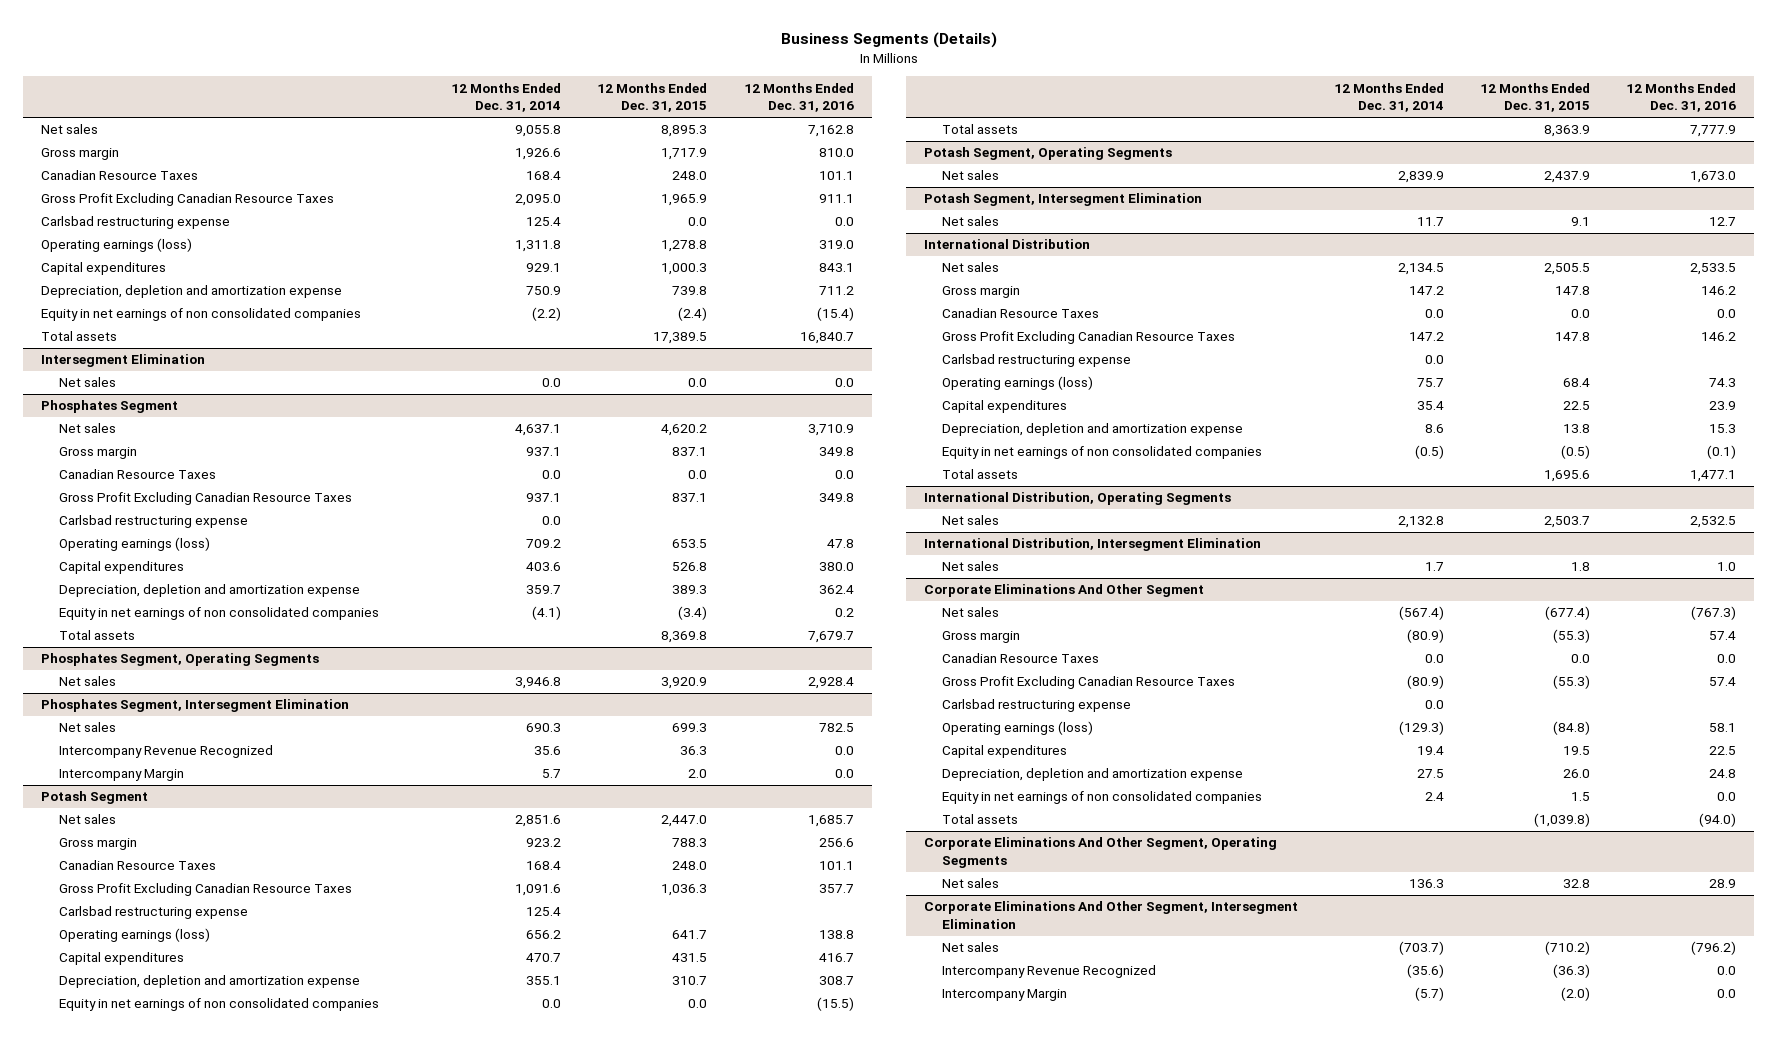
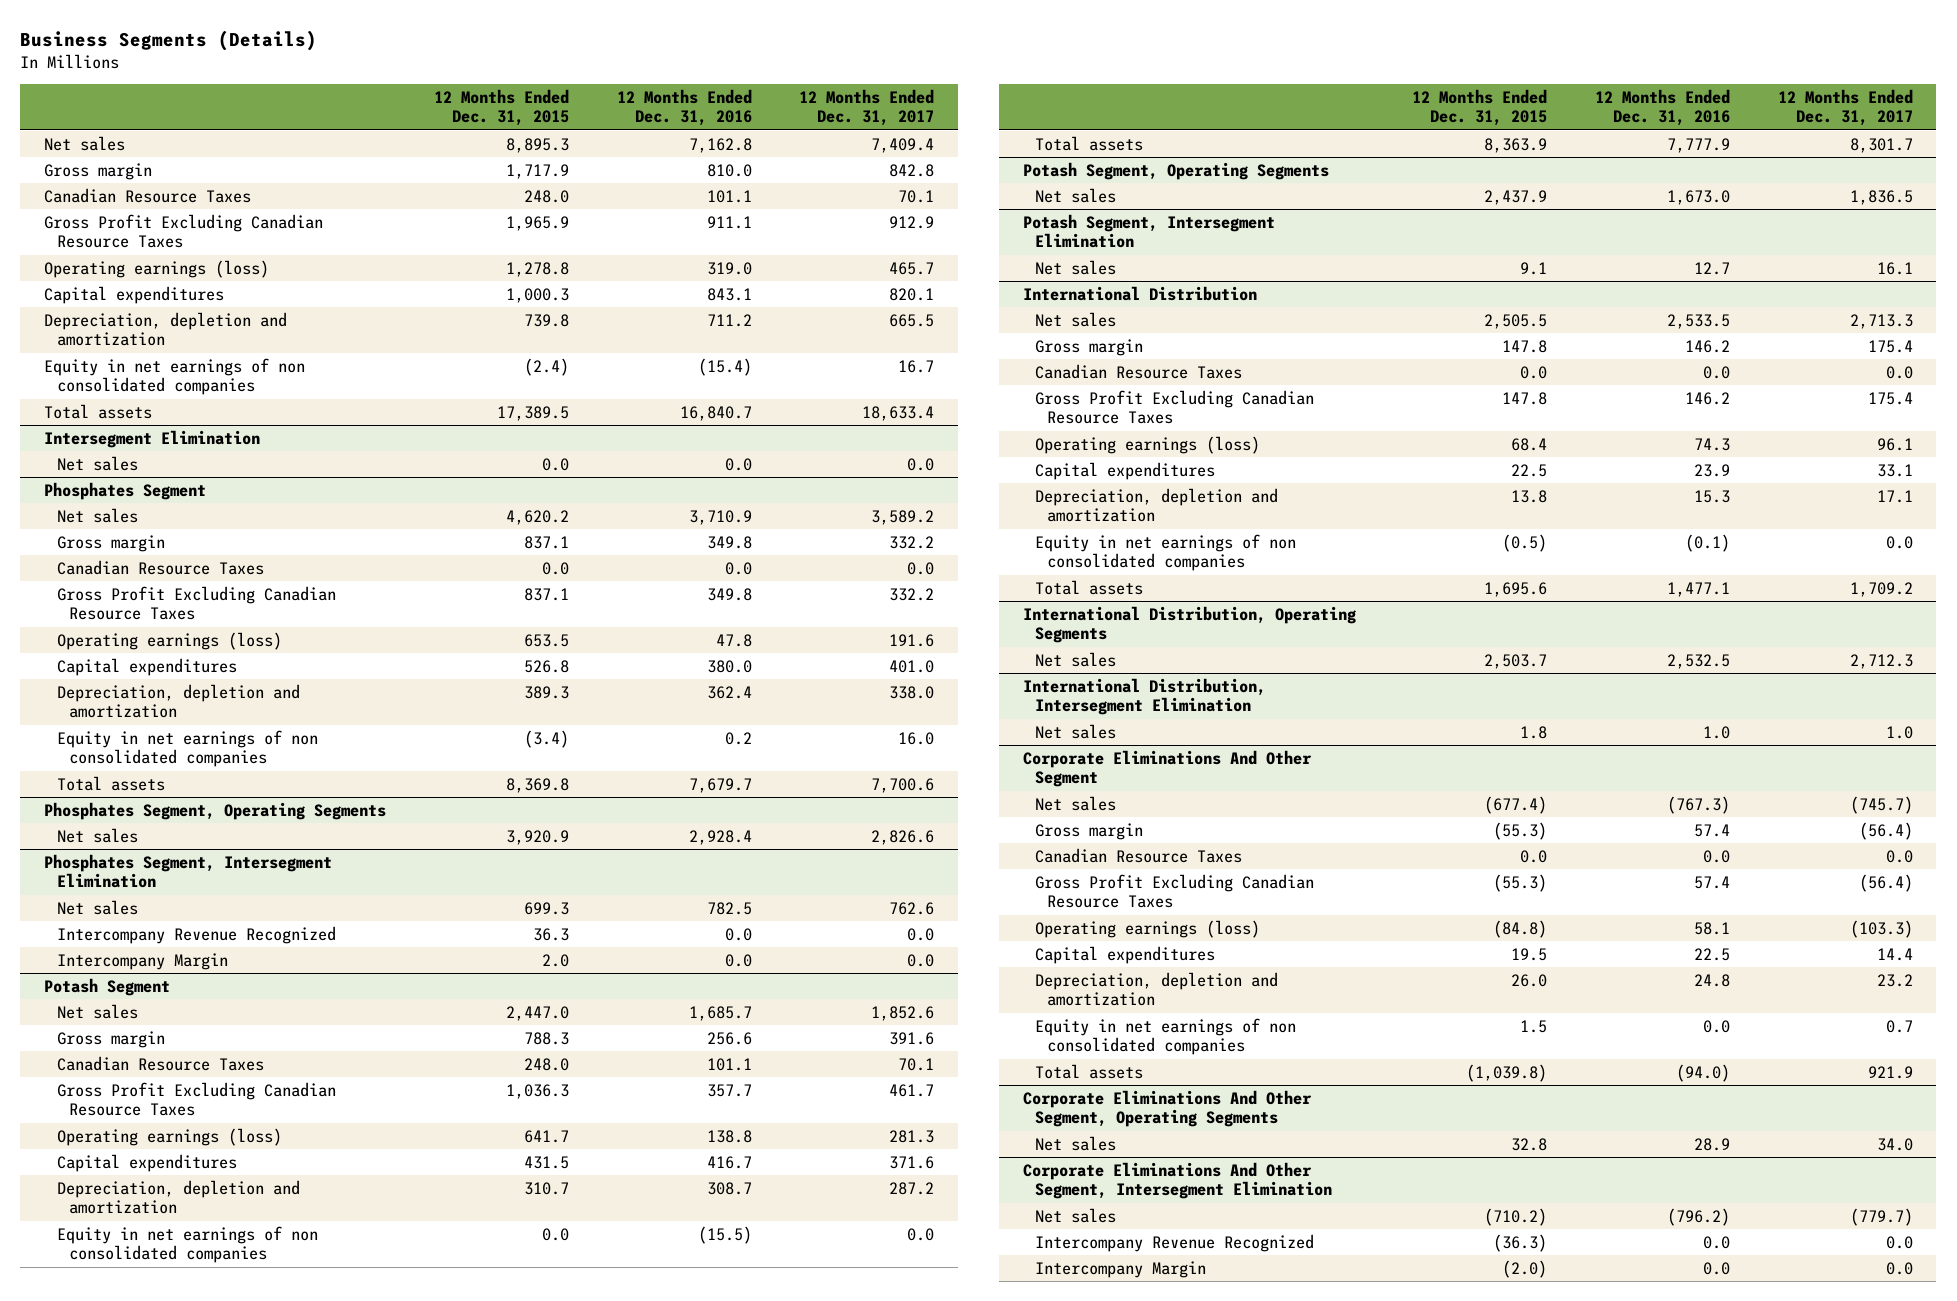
- | 12 Months Ended Dec. 31, 2014 | 12 Months Ended Dec. 31, 2015 | 12 Months Ended Dec. 31, 2016
+ | 12 Months Ended Dec. 31, 2015 | 12 Months Ended Dec. 31, 2016 | 12 Months Ended Dec. 31, 2017
- Carlsbad restructuring expense | 125.4 | 0.0 | 0.0
- Depreciation, depletion and amortization expense | 750.9 | 739.8 | 711.2
+ Depreciation, depletion and amortization | 739.8 | 711.2 | 665.5
@ Phosphates Segment
- Carlsbad restructuring expense | 0.0 | |
- Depreciation, depletion and amortization expense | 359.7 | 389.3 | 362.4
+ Depreciation, depletion and amortization | 389.3 | 362.4 | 338.0
@ Potash Segment
- Carlsbad restructuring expense | 125.4 | |
- Depreciation, depletion and amortization expense | 355.1 | 310.7 | 308.7
+ Depreciation, depletion and amortization | 310.7 | 308.7 | 287.2
@ International Distribution
- Carlsbad restructuring expense | 0.0 | |
- Depreciation, depletion and amortization expense | 8.6 | 13.8 | 15.3
+ Depreciation, depletion and amortization | 13.8 | 15.3 | 17.1
@ Corporate Eliminations And Other Segment
- Carlsbad restructuring expense | 0.0 | |
- Depreciation, depletion and amortization expense | 27.5 | 26.0 | 24.8
+ Depreciation, depletion and amortization | 26.0 | 24.8 | 23.2

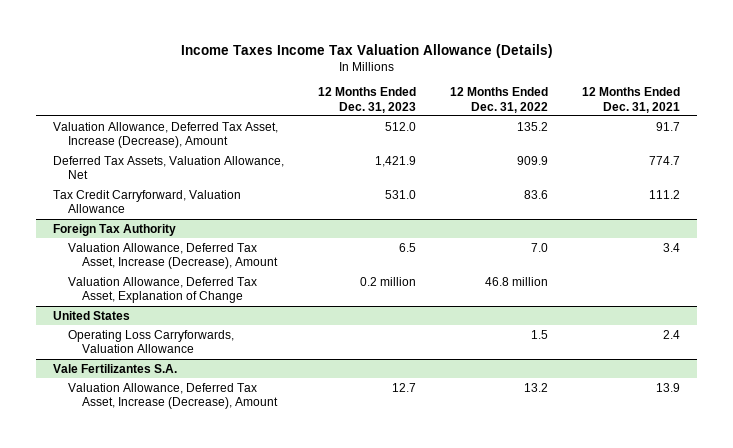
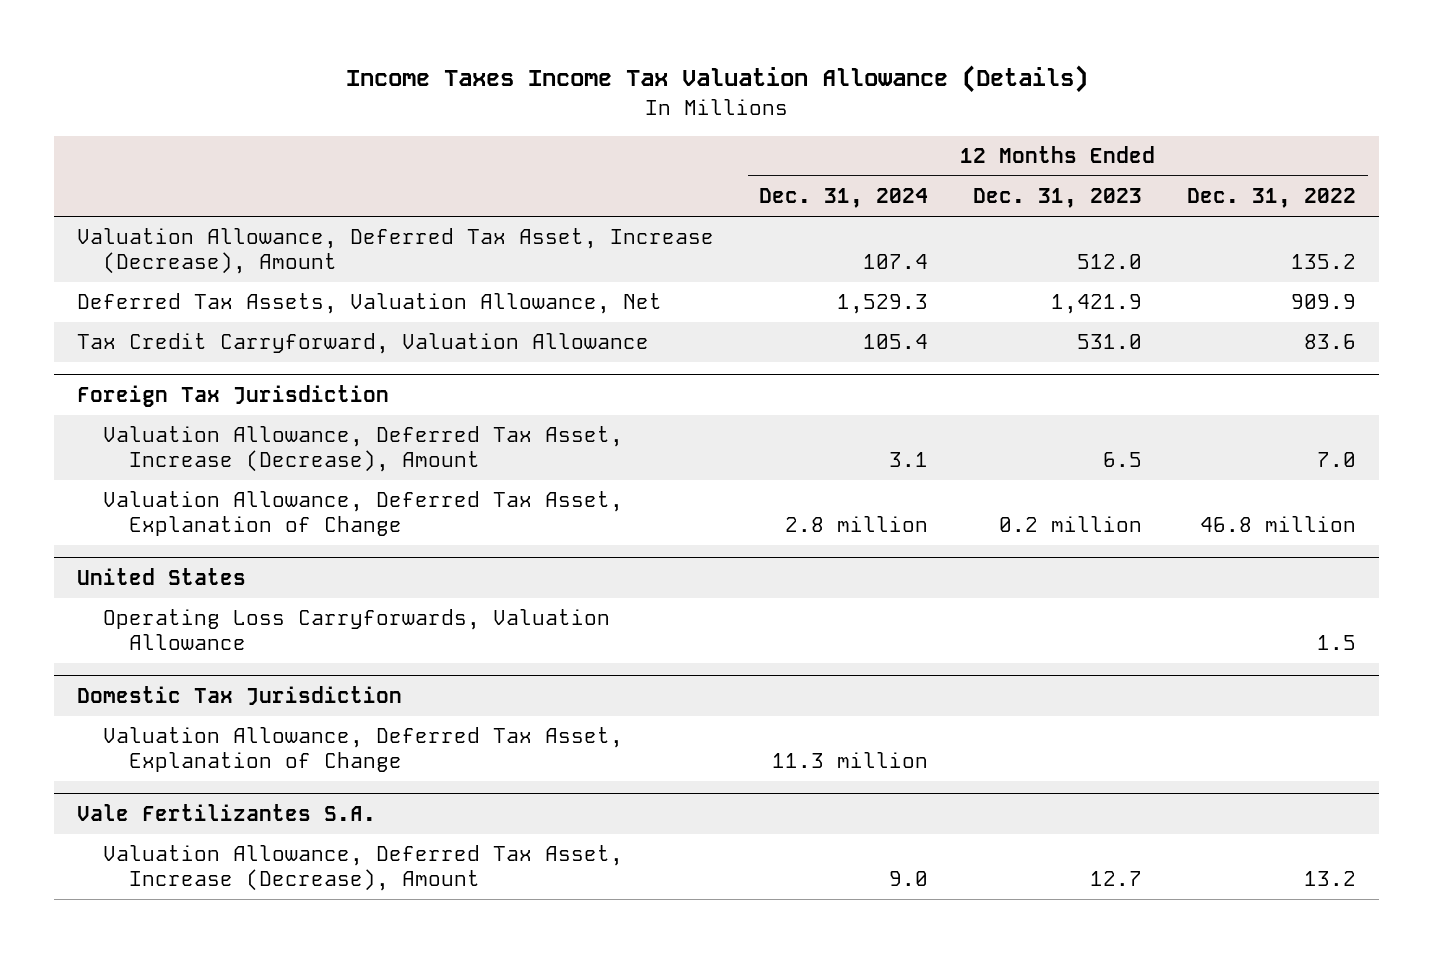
- | 12 Months Ended Dec. 31, 2023 | 12 Months Ended Dec. 31, 2022 | 12 Months Ended Dec. 31, 2021
+ | 12 Months Ended Dec. 31, 2024 | 12 Months Ended Dec. 31, 2023 | 12 Months Ended Dec. 31, 2022
- Foreign Tax Authority
+ Foreign Tax Jurisdiction
+ Domestic Tax Jurisdiction
+ Valuation Allowance, Deferred Tax Asset, Explanation of Change | 11.3 million | |

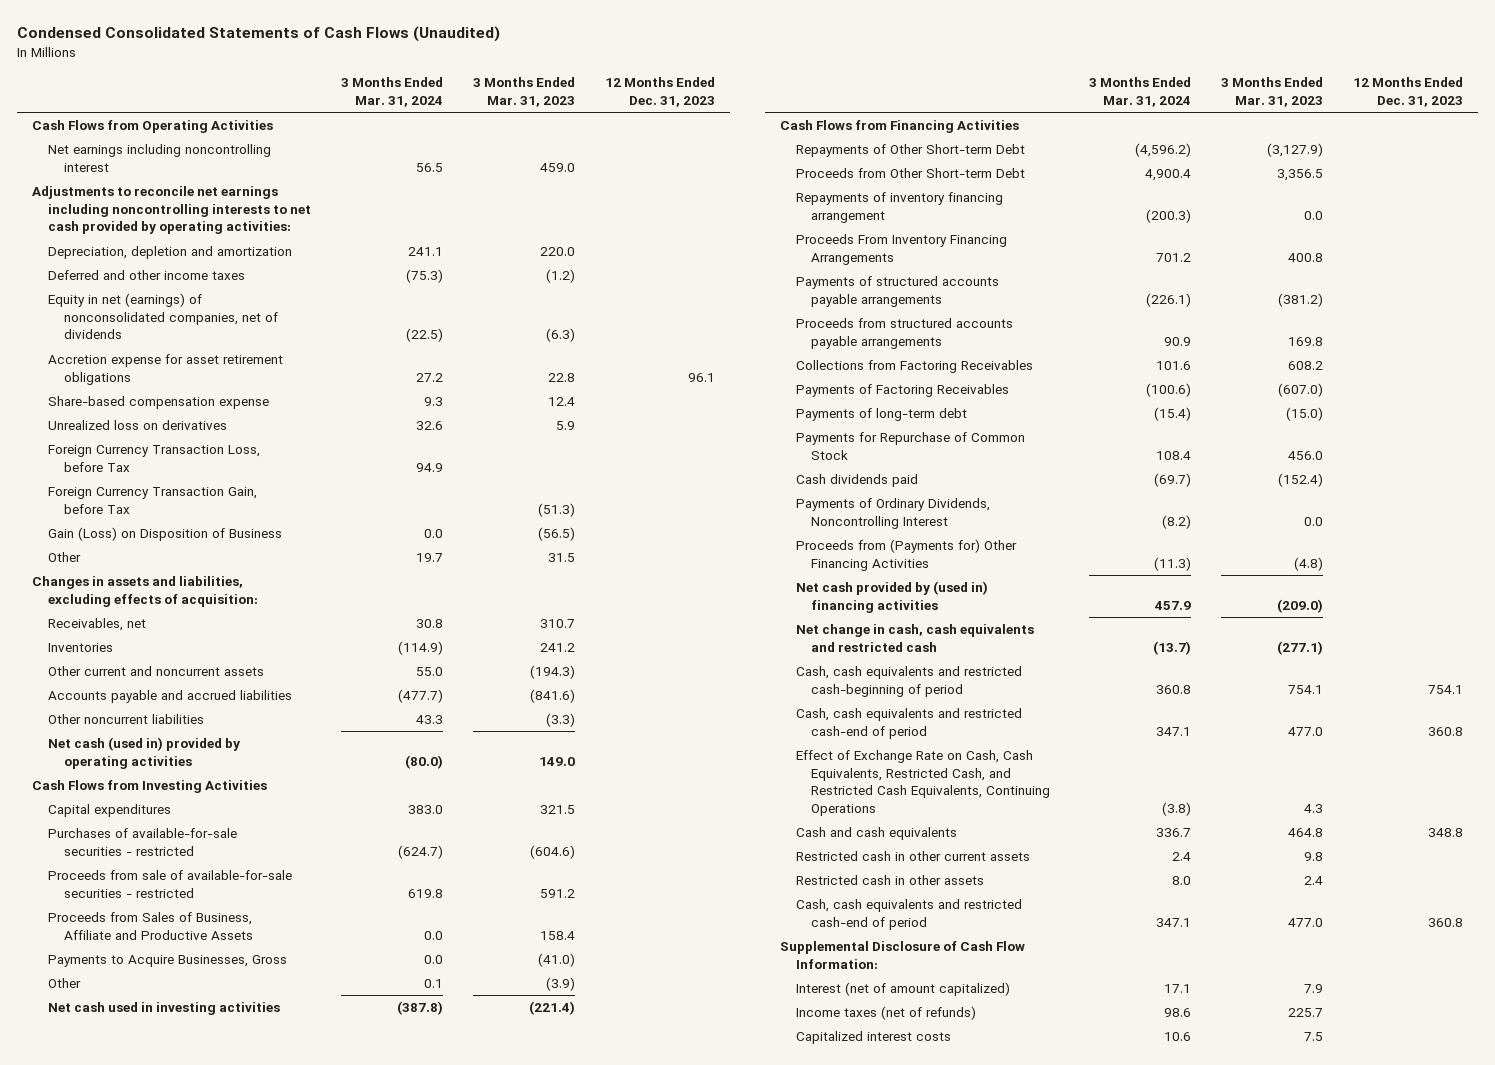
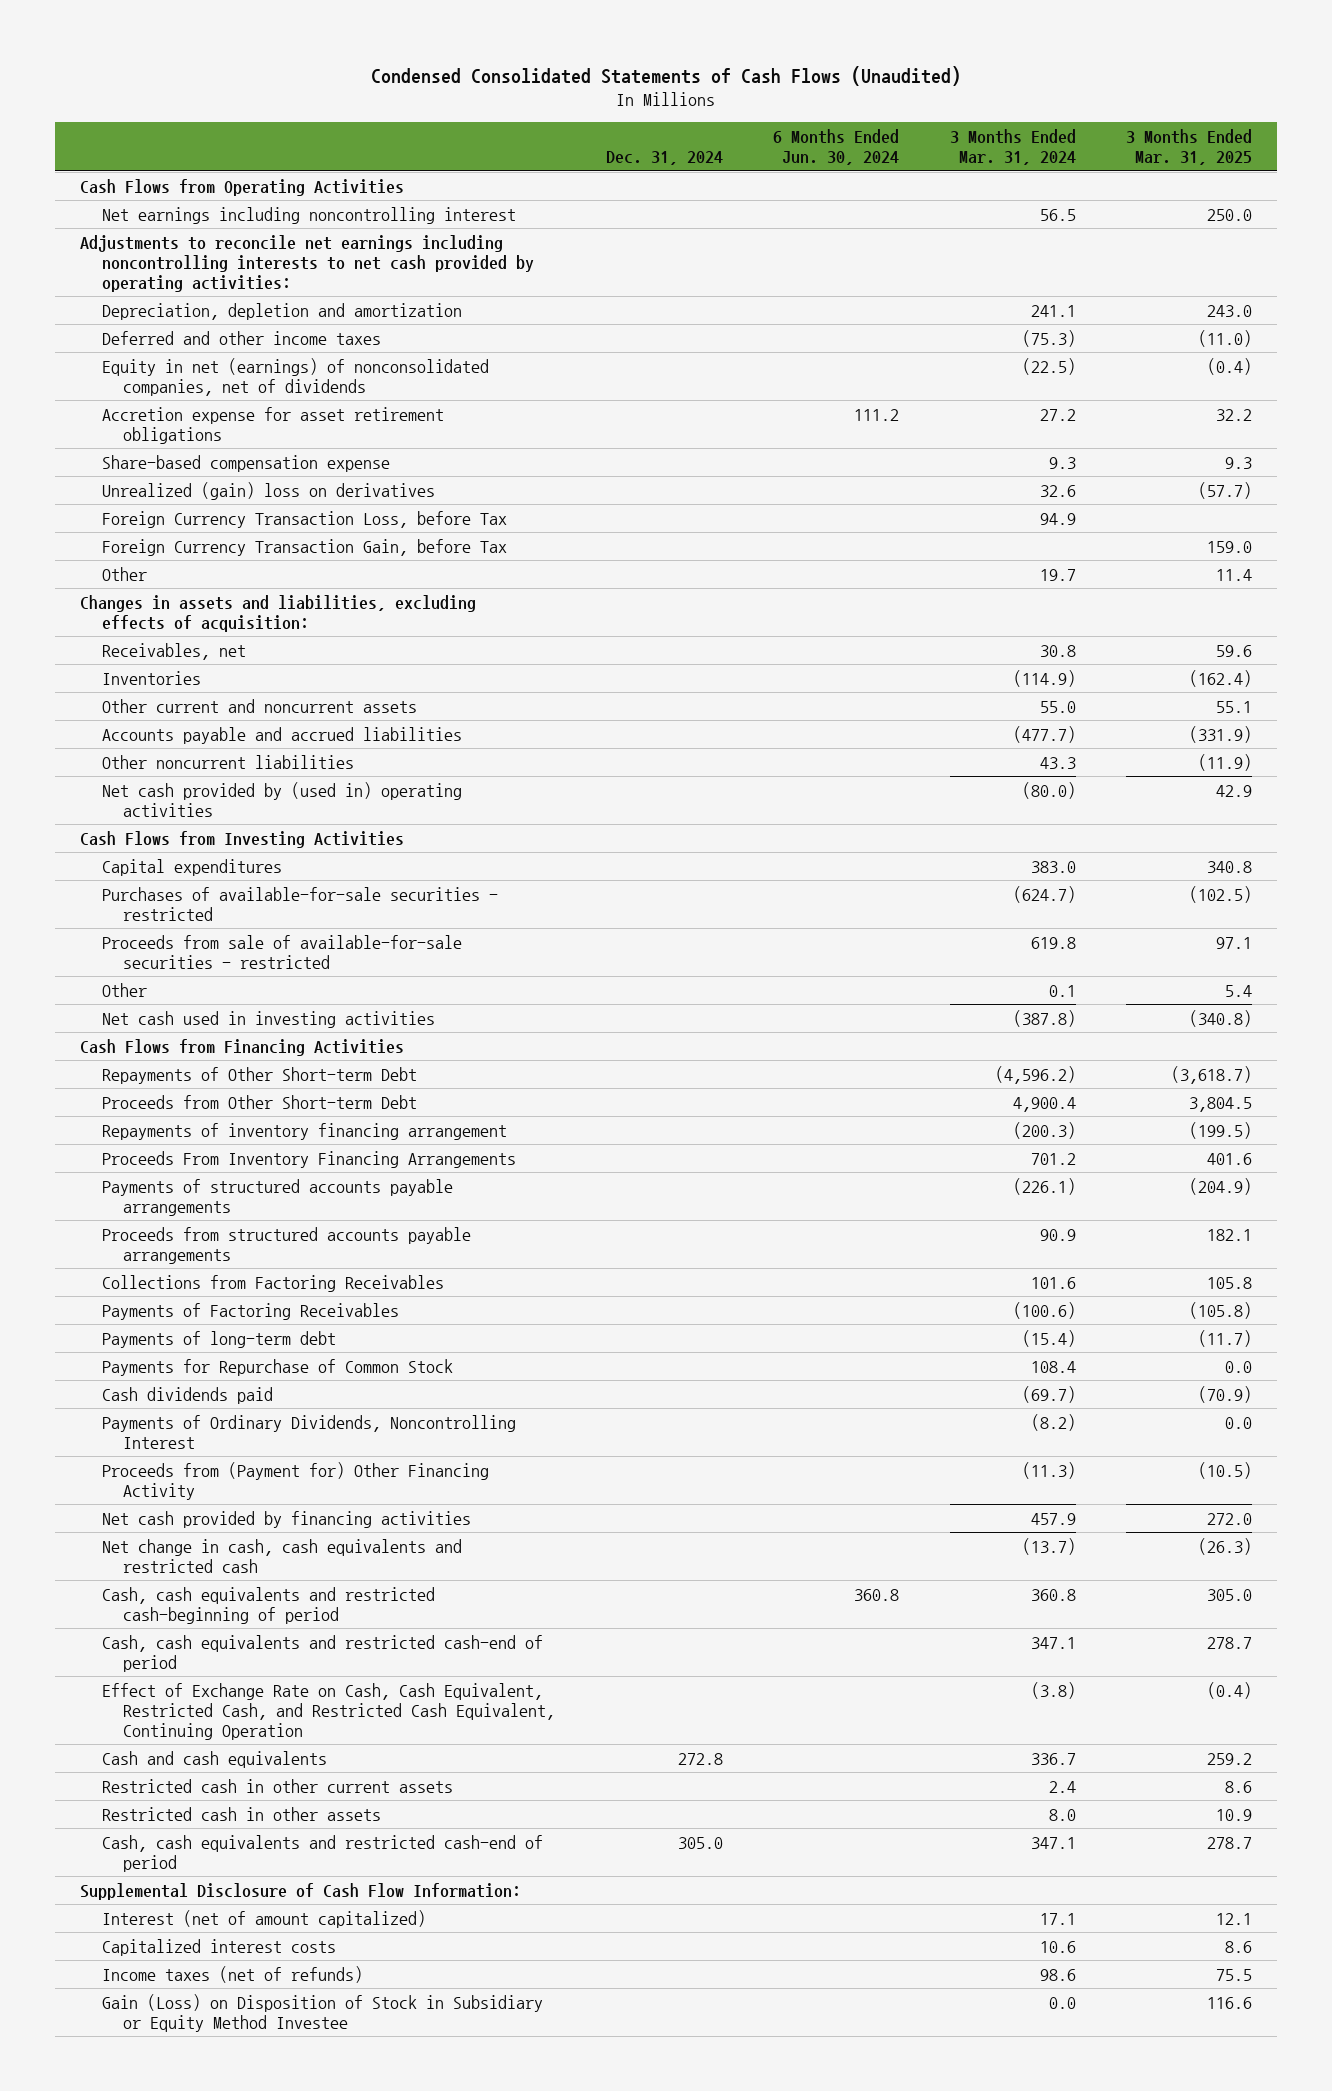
- | 3 Months Ended Mar. 31, 2024 | 3 Months Ended Mar. 31, 2023 | 12 Months Ended Dec. 31, 2023
+ | Dec. 31, 2024 | 6 Months Ended Jun. 30, 2024 | 3 Months Ended Mar. 31, 2024 | 3 Months Ended Mar. 31, 2025
- Unrealized loss on derivatives | 32.6 | 5.9 |
+ Unrealized (gain) loss on derivatives | | | 32.6 | (57.7)
- Gain (Loss) on Disposition of Business | 0.0 | (56.5) |
- Net cash (used in) provided by operating activities | (80.0) | 149.0 |
+ Net cash provided by (used in) operating activities | | | (80.0) | 42.9
- Proceeds from Sales of Business, Affiliate and Productive Assets | 0.0 | 158.4 |
- Payments to Acquire Businesses, Gross | 0.0 | (41.0) |
- Proceeds from (Payments for) Other Financing Activities | (11.3) | (4.8) |
- Net cash provided by (used in) financing activities | 457.9 | (209.0) |
+ Proceeds from (Payment for) Other Financing Activity | | | (11.3) | (10.5)
+ Net cash provided by financing activities | | | 457.9 | 272.0
- Effect of Exchange Rate on Cash, Cash Equivalents, Restricted Cash, and Restricted Cash Equivalents, Continuing Operations | (3.8) | 4.3 |
+ Effect of Exchange Rate on Cash, Cash Equivalent, Restricted Cash, and Restricted Cash Equivalent, Continuing Operation | | | (3.8) | (0.4)
moved down: Income taxes (net of refunds) | | | 98.6 | 75.5
+ Gain (Loss) on Disposition of Stock in Subsidiary or Equity Method Investee | | | 0.0 | 116.6

